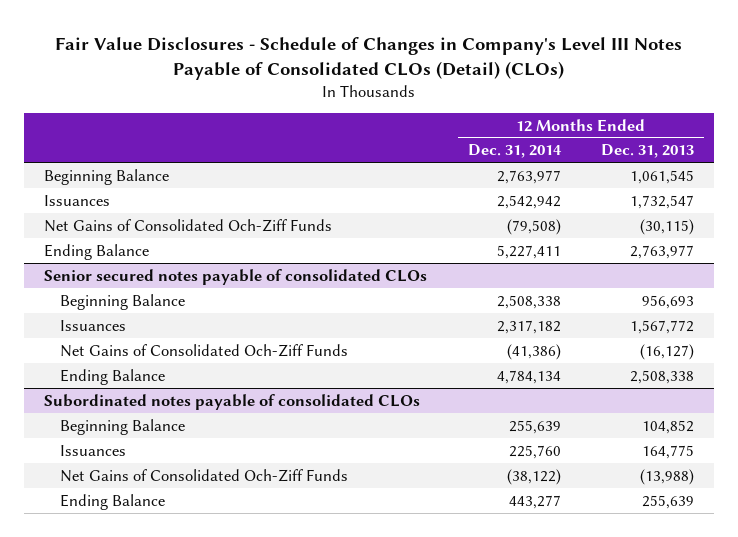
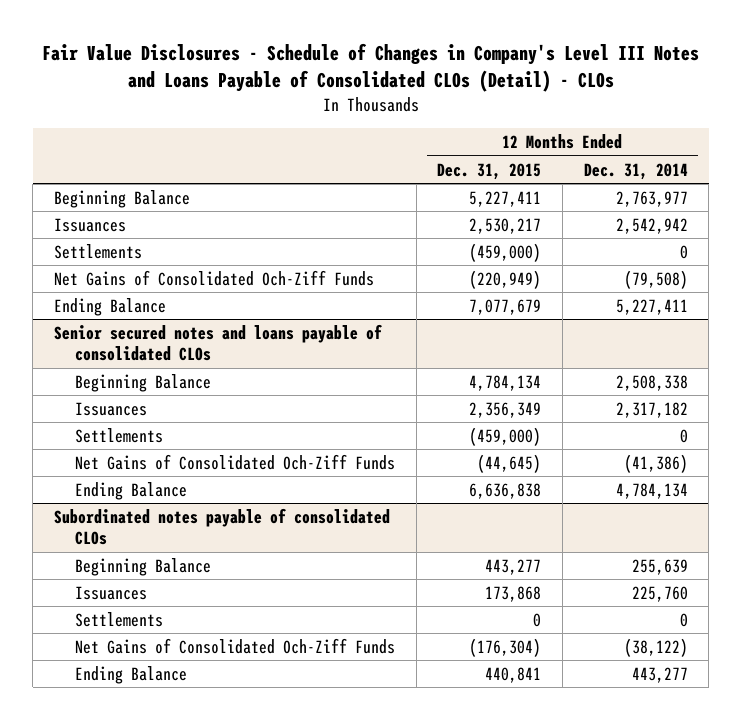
- Fair Value Disclosures - Schedule of Changes in Company's Level III Notes Payable of Consolidated CLOs (Detail) (CLOs)
+ Fair Value Disclosures - Schedule of Changes in Company's Level III Notes and Loans Payable of Consolidated CLOs (Detail) - CLOs
- | 12 Months Ended Dec. 31, 2014 | 12 Months Ended Dec. 31, 2013
+ | 12 Months Ended Dec. 31, 2015 | 12 Months Ended Dec. 31, 2014
+ Settlements | (459,000) | 0
- Senior secured notes payable of consolidated CLOs
+ Senior secured notes and loans payable of consolidated CLOs
+ Settlements | (459,000) | 0
@ Subordinated notes payable of consolidated CLOs
+ Settlements | 0 | 0

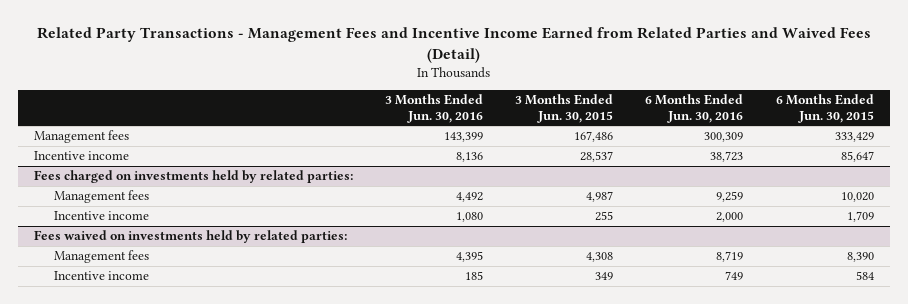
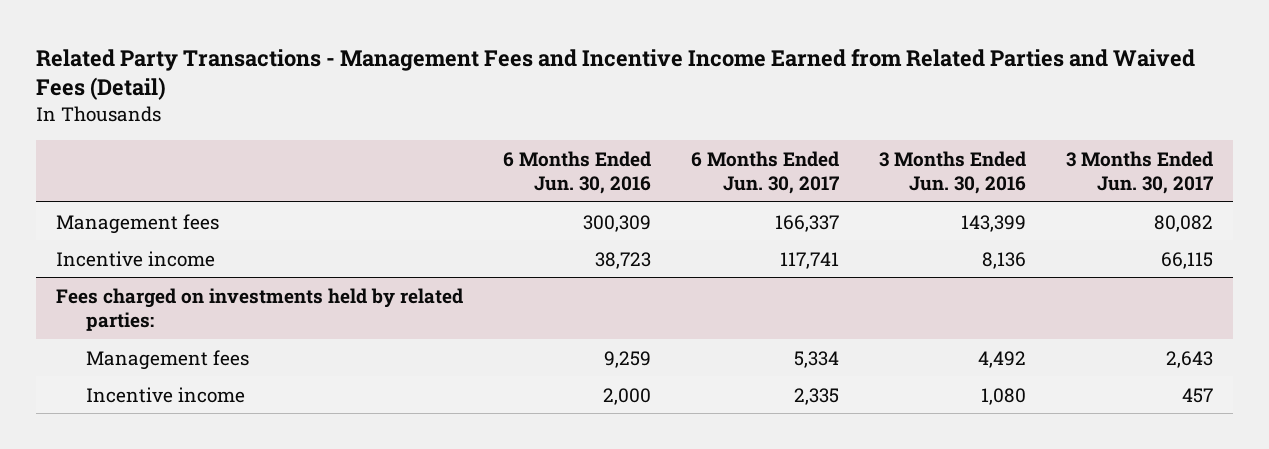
- | 3 Months Ended Jun. 30, 2016 | 3 Months Ended Jun. 30, 2015 | 6 Months Ended Jun. 30, 2016 | 6 Months Ended Jun. 30, 2015
+ | 6 Months Ended Jun. 30, 2016 | 6 Months Ended Jun. 30, 2017 | 3 Months Ended Jun. 30, 2016 | 3 Months Ended Jun. 30, 2017
- Fees waived on investments held by related parties:
- Management fees | 4,395 | 4,308 | 8,719 | 8,390
- Incentive income | 185 | 349 | 749 | 584

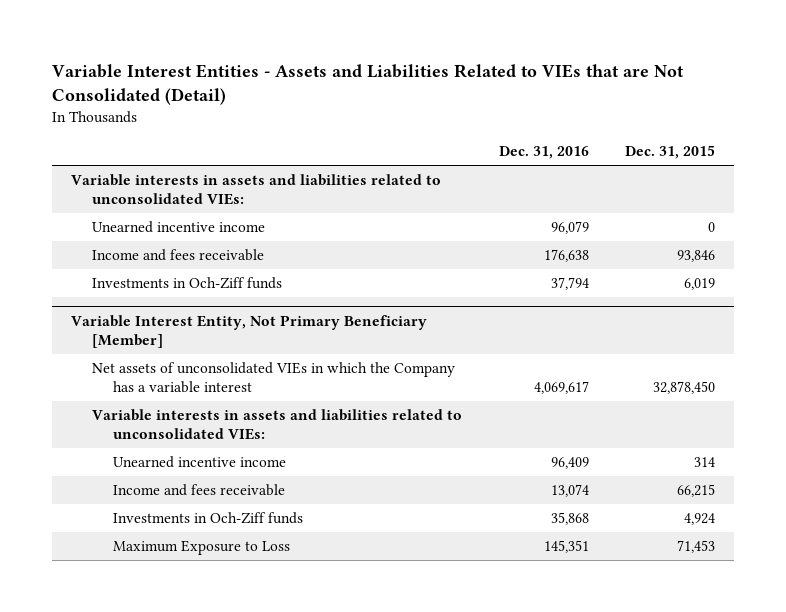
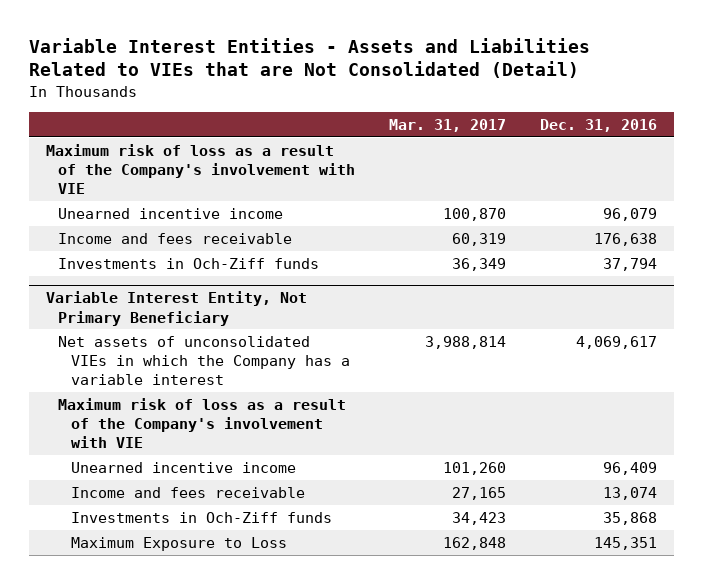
- | Dec. 31, 2016 | Dec. 31, 2015
+ | Mar. 31, 2017 | Dec. 31, 2016
- Variable interests in assets and liabilities related to unconsolidated VIEs:
+ Maximum risk of loss as a result of the Company's involvement with VIE
- Variable Interest Entity, Not Primary Beneficiary [Member]
+ Variable Interest Entity, Not Primary Beneficiary
- Variable interests in assets and liabilities related to unconsolidated VIEs:
+ Maximum risk of loss as a result of the Company's involvement with VIE

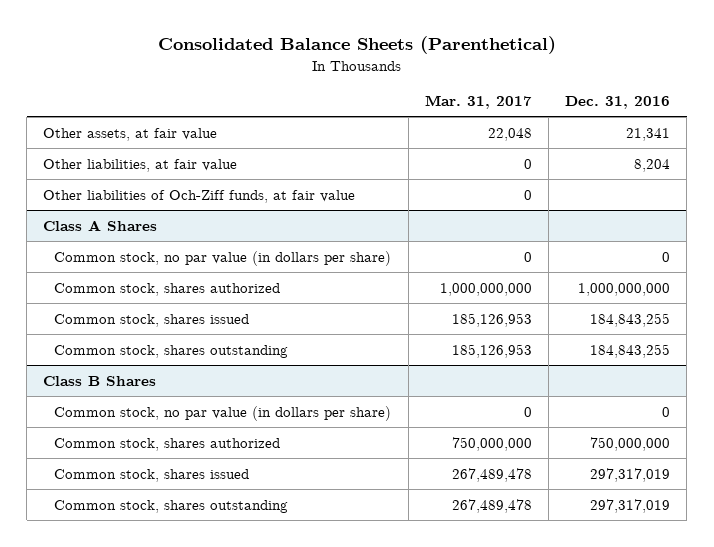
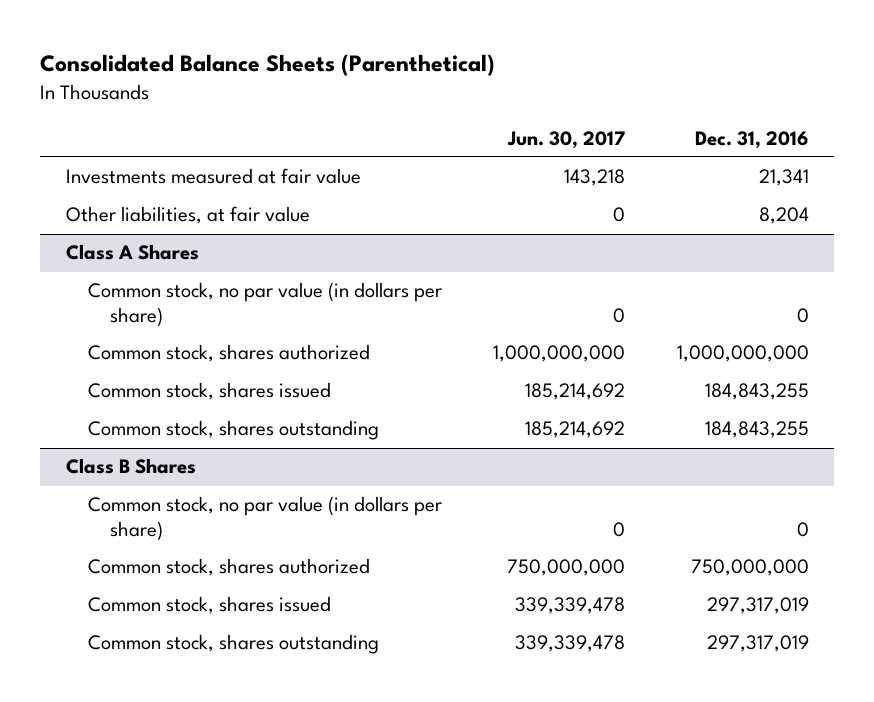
- | Mar. 31, 2017 | Dec. 31, 2016
+ | Jun. 30, 2017 | Dec. 31, 2016
- Other assets, at fair value | 22,048 | 21,341
+ Investments measured at fair value | 143,218 | 21,341
- Other liabilities of Och-Ziff funds, at fair value | 0 |

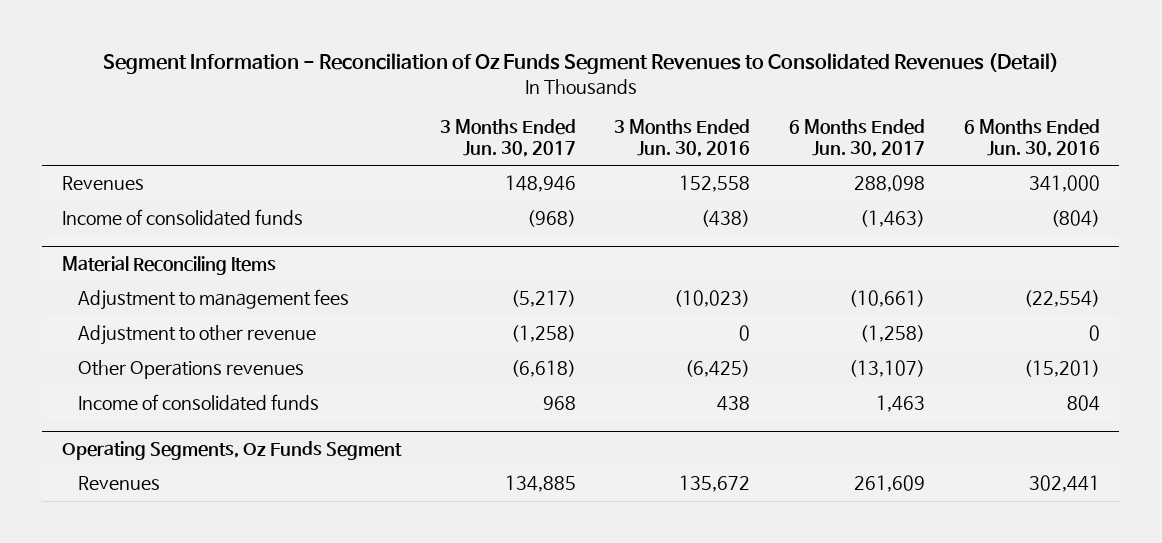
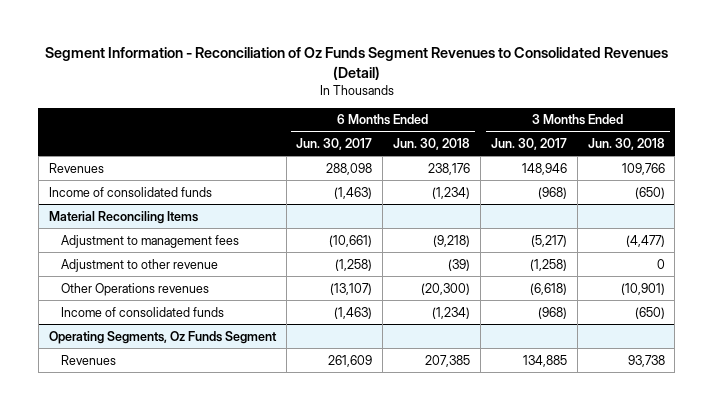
- | 3 Months Ended Jun. 30, 2017 | 3 Months Ended Jun. 30, 2016 | 6 Months Ended Jun. 30, 2017 | 6 Months Ended Jun. 30, 2016
+ | 6 Months Ended Jun. 30, 2017 | 6 Months Ended Jun. 30, 2018 | 3 Months Ended Jun. 30, 2017 | 3 Months Ended Jun. 30, 2018
@ Material Reconciling Items
- Income of consolidated funds | 968 | 438 | 1,463 | 804
+ Income of consolidated funds | (1,463) | (1,234) | (968) | (650)

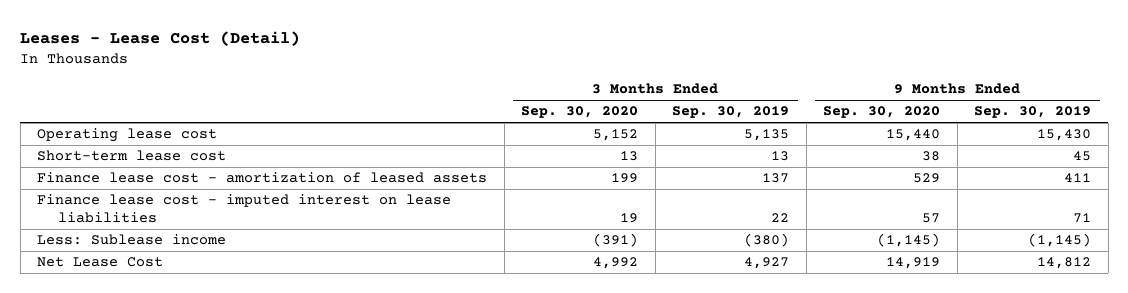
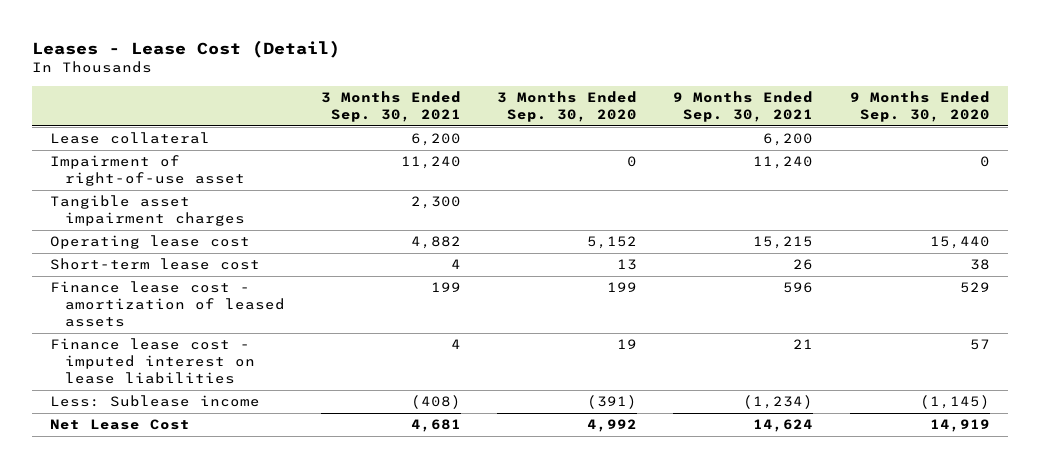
- | 3 Months Ended Sep. 30, 2020 | 3 Months Ended Sep. 30, 2019 | 9 Months Ended Sep. 30, 2020 | 9 Months Ended Sep. 30, 2019
+ | 3 Months Ended Sep. 30, 2021 | 3 Months Ended Sep. 30, 2020 | 9 Months Ended Sep. 30, 2021 | 9 Months Ended Sep. 30, 2020
+ Lease collateral | 6,200 | | 6,200 |
+ Impairment of right-of-use asset | 11,240 | 0 | 11,240 | 0
+ Tangible asset impairment charges | 2,300 | | |

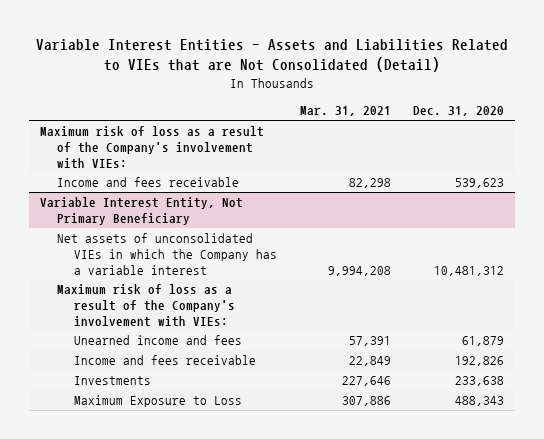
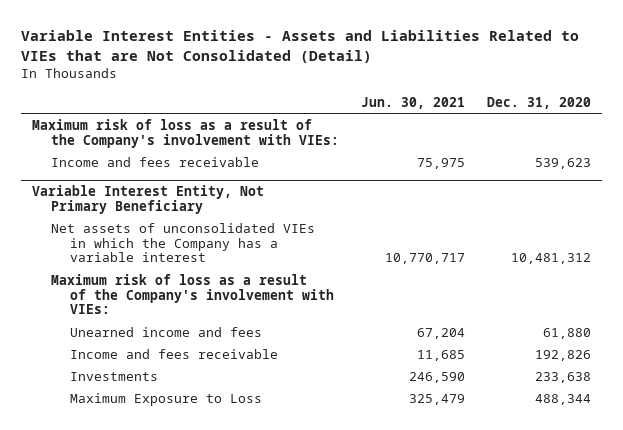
- | Mar. 31, 2021 | Dec. 31, 2020
+ | Jun. 30, 2021 | Dec. 31, 2020
@ Variable Interest Entity, Not Primary Beneficiary
- Unearned income and fees | 57,391 | 61,879
+ Unearned income and fees | 67,204 | 61,880
- Maximum Exposure to Loss | 307,886 | 488,343
+ Maximum Exposure to Loss | 325,479 | 488,344

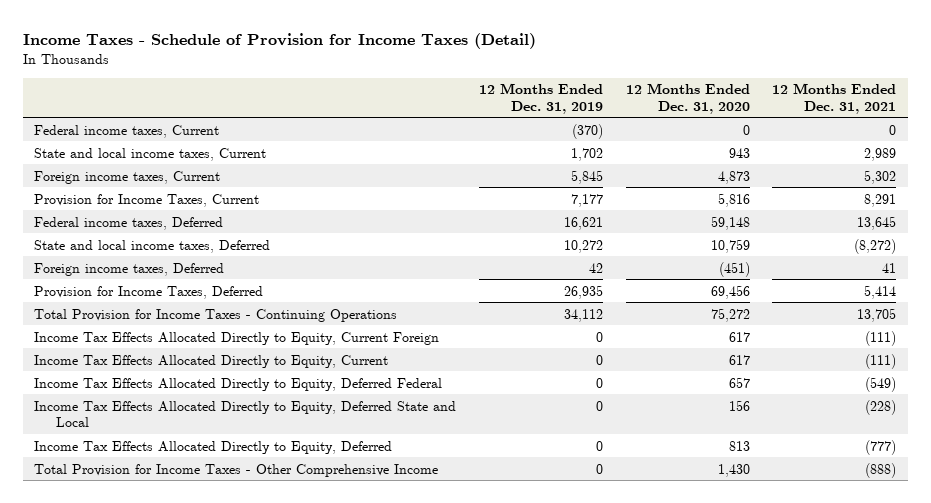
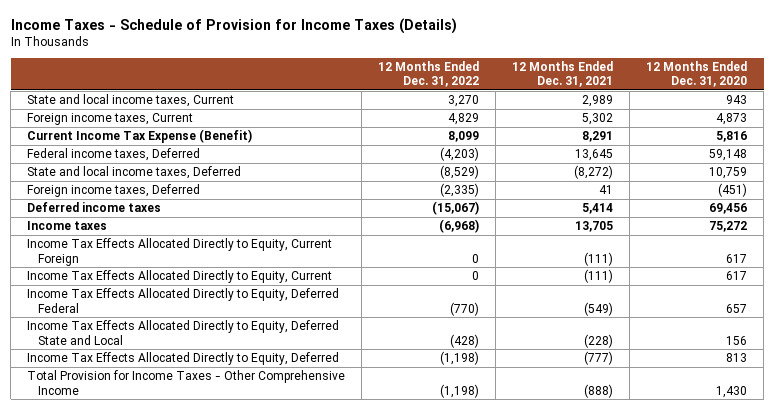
- Income Taxes - Schedule of Provision for Income Taxes (Detail)
+ Income Taxes - Schedule of Provision for Income Taxes (Details)
- | 12 Months Ended Dec. 31, 2019 | 12 Months Ended Dec. 31, 2020 | 12 Months Ended Dec. 31, 2021
+ | 12 Months Ended Dec. 31, 2022 | 12 Months Ended Dec. 31, 2021 | 12 Months Ended Dec. 31, 2020
- Federal income taxes, Current | (370) | 0 | 0
- Provision for Income Taxes, Current | 7,177 | 5,816 | 8,291
+ Current Income Tax Expense (Benefit) | 8,099 | 8,291 | 5,816
- Provision for Income Taxes, Deferred | 26,935 | 69,456 | 5,414
- Total Provision for Income Taxes - Continuing Operations | 34,112 | 75,272 | 13,705
+ Deferred income taxes | (15,067) | 5,414 | 69,456
+ Income taxes | (6,968) | 13,705 | 75,272

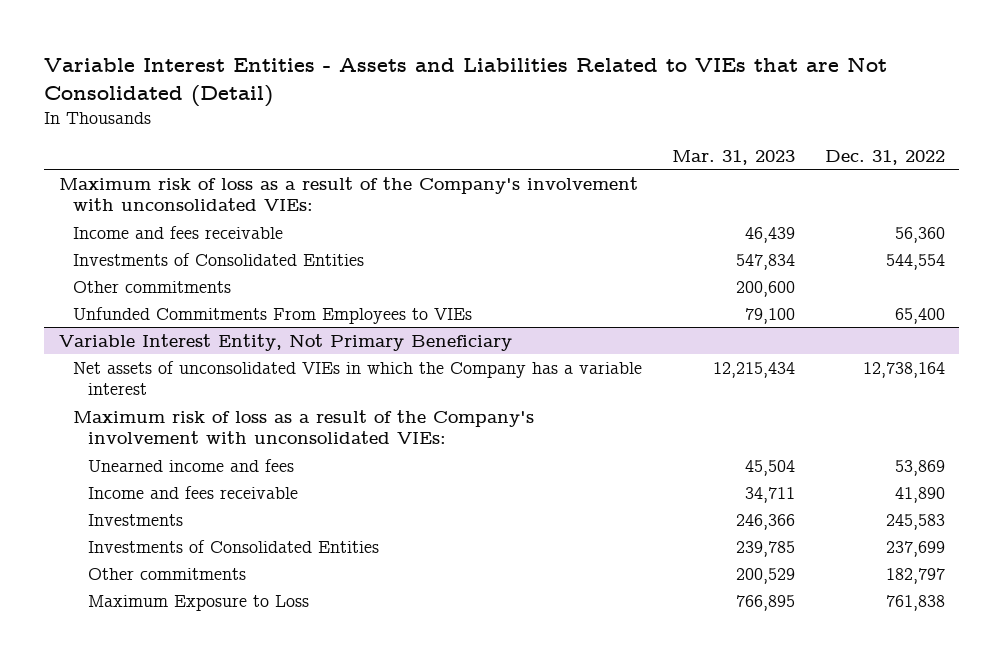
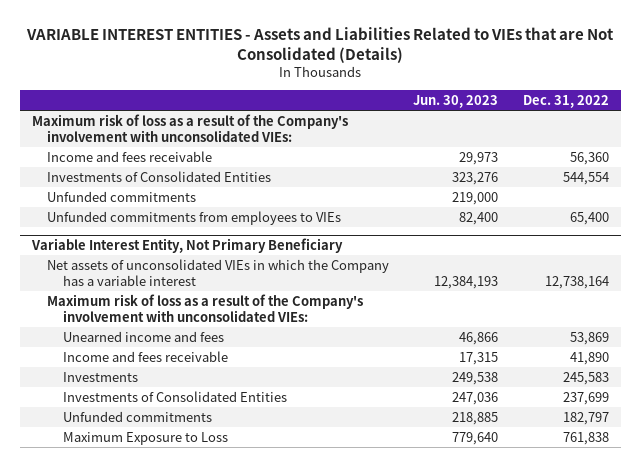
- Variable Interest Entities - Assets and Liabilities Related to VIEs that are Not Consolidated (Detail)
+ VARIABLE INTEREST ENTITIES - Assets and Liabilities Related to VIEs that are Not Consolidated (Details)
- | Mar. 31, 2023 | Dec. 31, 2022
+ | Jun. 30, 2023 | Dec. 31, 2022
- Other commitments | 200,600 |
- Unfunded Commitments From Employees to VIEs | 79,100 | 65,400
+ Unfunded commitments | 219,000 |
+ Unfunded commitments from employees to VIEs | 82,400 | 65,400
@ Variable Interest Entity, Not Primary Beneficiary
- Other commitments | 200,529 | 182,797
+ Unfunded commitments | 218,885 | 182,797

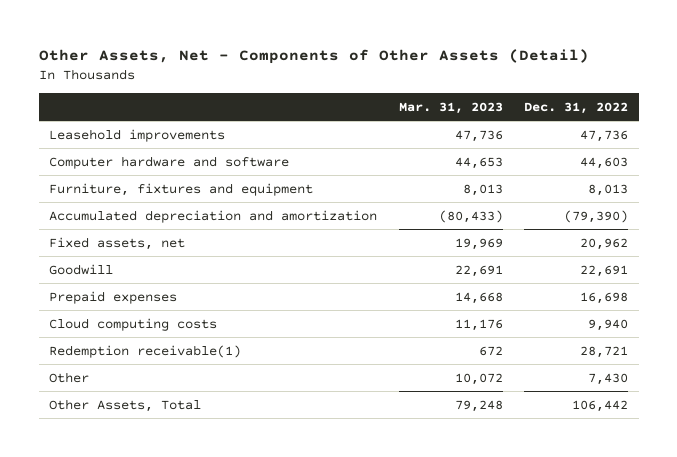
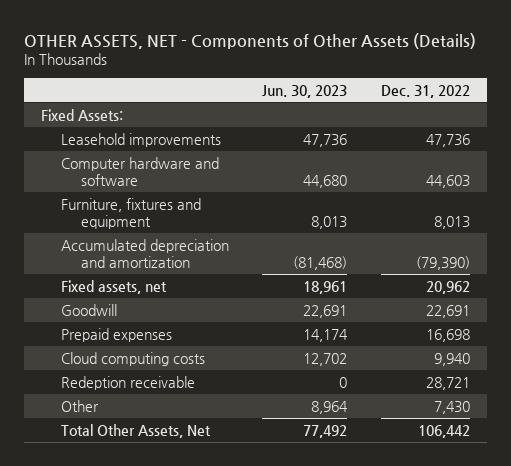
- Other Assets, Net - Components of Other Assets (Detail)
+ OTHER ASSETS, NET - Components of Other Assets (Details)
- | Mar. 31, 2023 | Dec. 31, 2022
+ | Jun. 30, 2023 | Dec. 31, 2022
+ Fixed Assets:
- Redemption receivable(1) | 672 | 28,721
+ Redeption receivable | 0 | 28,721
- Other Assets, Total | 79,248 | 106,442
+ Total Other Assets, Net | 77,492 | 106,442

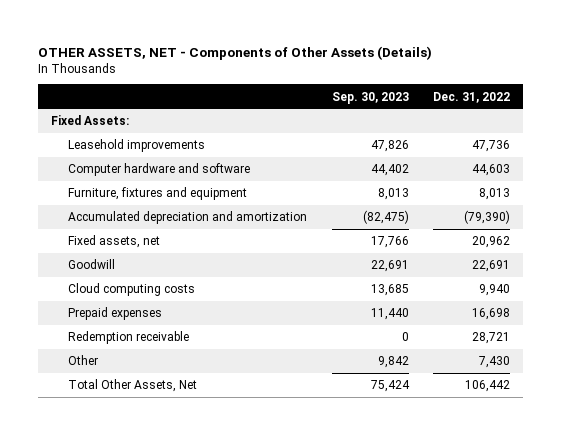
- | Jun. 30, 2023 | Dec. 31, 2022
+ | Sep. 30, 2023 | Dec. 31, 2022
- Redeption receivable | 0 | 28,721
moved down: Prepaid expenses | 11,440 | 16,698
+ Redemption receivable | 0 | 28,721

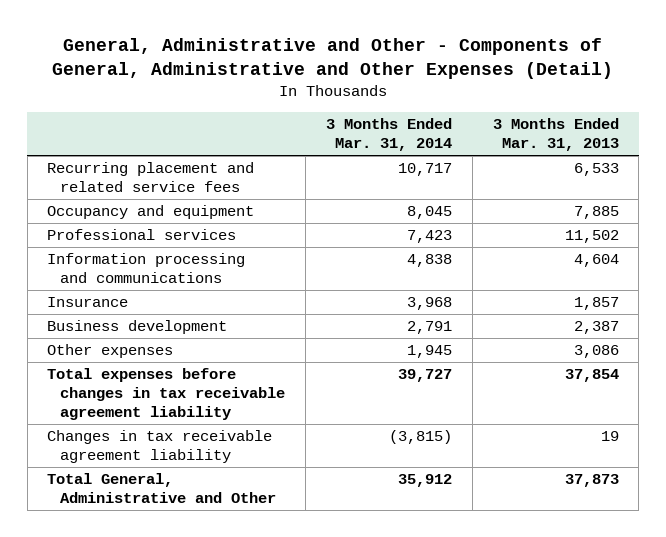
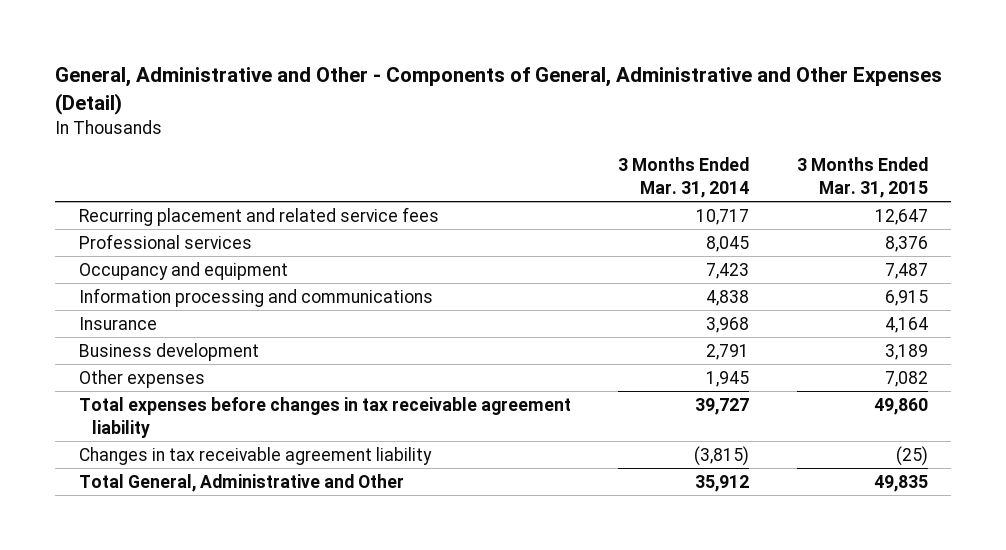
- | 3 Months Ended Mar. 31, 2014 | 3 Months Ended Mar. 31, 2013
+ | 3 Months Ended Mar. 31, 2014 | 3 Months Ended Mar. 31, 2015
- Occupancy and equipment | 8,045 | 7,885
- Professional services | 7,423 | 11,502
+ Professional services | 8,045 | 8,376
+ Occupancy and equipment | 7,423 | 7,487

